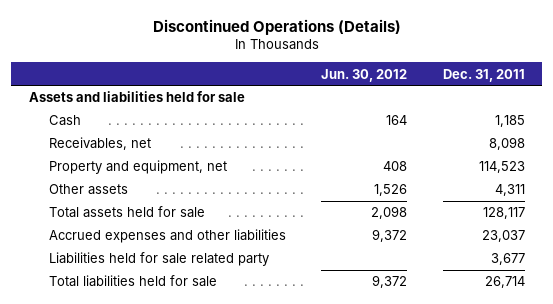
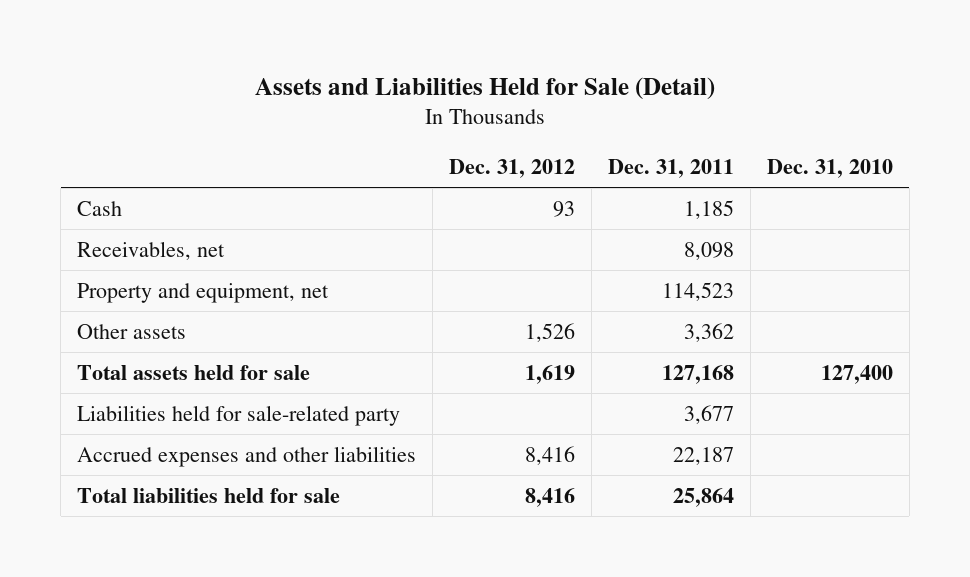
- Discontinued Operations (Details)
+ Assets and Liabilities Held for Sale (Detail)
- | Jun. 30, 2012 | Dec. 31, 2011
+ | Dec. 31, 2012 | Dec. 31, 2011 | Dec. 31, 2010
- Assets and liabilities held for sale
- Other assets | 1,526 | 4,311
- Total assets held for sale | 2,098 | 128,117
- Accrued expenses and other liabilities | 9,372 | 23,037
- Liabilities held for sale related party | | 3,677
- Total liabilities held for sale | 9,372 | 26,714
+ Other assets | 1,526 | 3,362 |
+ Total assets held for sale | 1,619 | 127,168 | 127,400
+ Liabilities held for sale-related party | | 3,677 |
+ Accrued expenses and other liabilities | 8,416 | 22,187 |
+ Total liabilities held for sale | 8,416 | 25,864 |

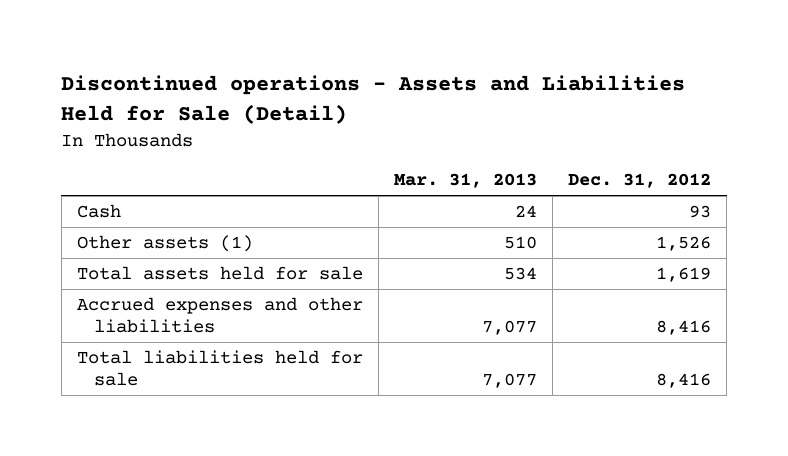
- Assets and Liabilities Held for Sale (Detail)
+ Discontinued operations - Assets and Liabilities Held for Sale (Detail)
- | Dec. 31, 2012 | Dec. 31, 2011 | Dec. 31, 2010
+ | Mar. 31, 2013 | Dec. 31, 2012
- Receivables, net | | 8,098 |
- Property and equipment, net | | 114,523 |
- Other assets | 1,526 | 3,362 |
+ Other assets (1) | 510 | 1,526
- Liabilities held for sale-related party | | 3,677 |

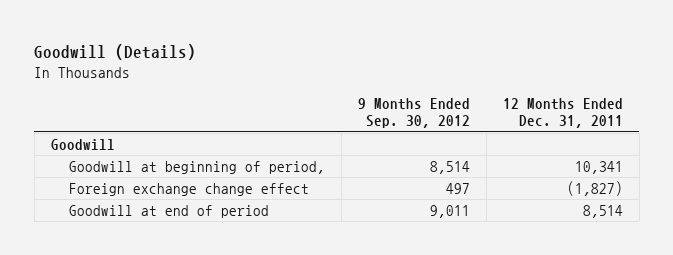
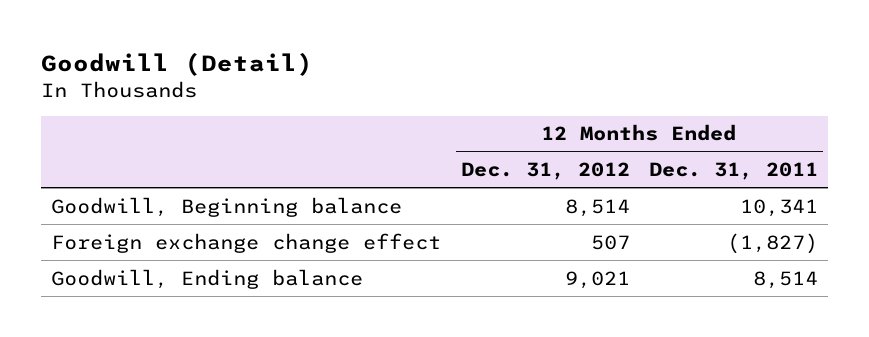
- Goodwill (Details)
+ Goodwill (Detail)
- | 9 Months Ended Sep. 30, 2012 | 12 Months Ended Dec. 31, 2011
+ | 12 Months Ended Dec. 31, 2012 | 12 Months Ended Dec. 31, 2011
- Goodwill
- Goodwill at beginning of period, | 8,514 | 10,341
+ Goodwill, Beginning balance | 8,514 | 10,341
- Goodwill at end of period | 9,011 | 8,514
+ Goodwill, Ending balance | 9,021 | 8,514

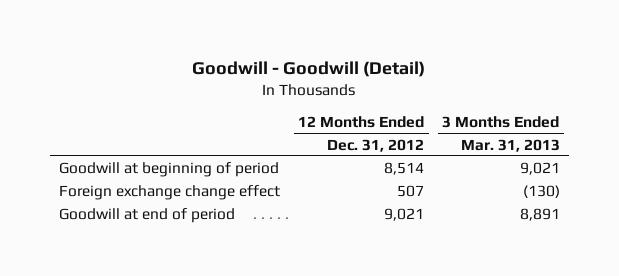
- Goodwill (Detail)
+ Goodwill - Goodwill (Detail)
- | 12 Months Ended Dec. 31, 2012 | 12 Months Ended Dec. 31, 2011
+ | 12 Months Ended Dec. 31, 2012 | 3 Months Ended Mar. 31, 2013
- Goodwill, Beginning balance | 8,514 | 10,341
+ Goodwill at beginning of period | 8,514 | 9,021
- Goodwill, Ending balance | 9,021 | 8,514
+ Goodwill at end of period | 9,021 | 8,891

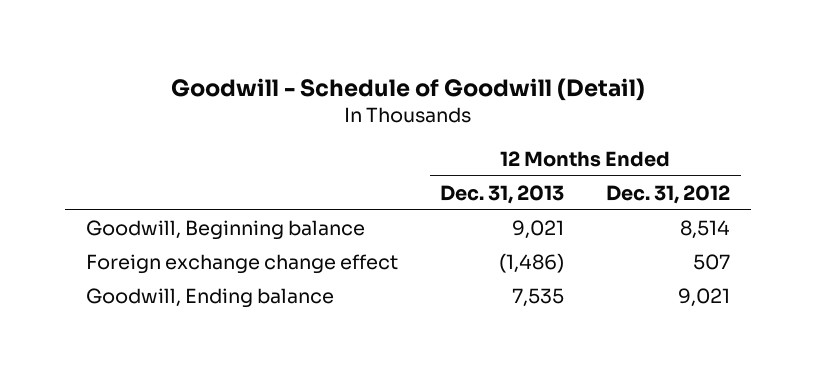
- Goodwill - Goodwill (Detail)
+ Goodwill - Schedule of Goodwill (Detail)
- | 12 Months Ended Dec. 31, 2012 | 3 Months Ended Mar. 31, 2013
+ | 12 Months Ended Dec. 31, 2013 | 12 Months Ended Dec. 31, 2012
- Goodwill at beginning of period | 8,514 | 9,021
+ Goodwill, Beginning balance | 9,021 | 8,514
- Goodwill at end of period | 9,021 | 8,891
+ Goodwill, Ending balance | 7,535 | 9,021

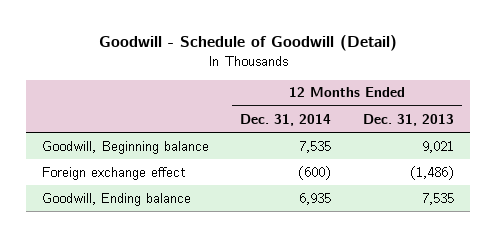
- | 12 Months Ended Dec. 31, 2013 | 12 Months Ended Dec. 31, 2012
+ | 12 Months Ended Dec. 31, 2014 | 12 Months Ended Dec. 31, 2013
- Foreign exchange change effect | (1,486) | 507
+ Foreign exchange effect | (600) | (1,486)

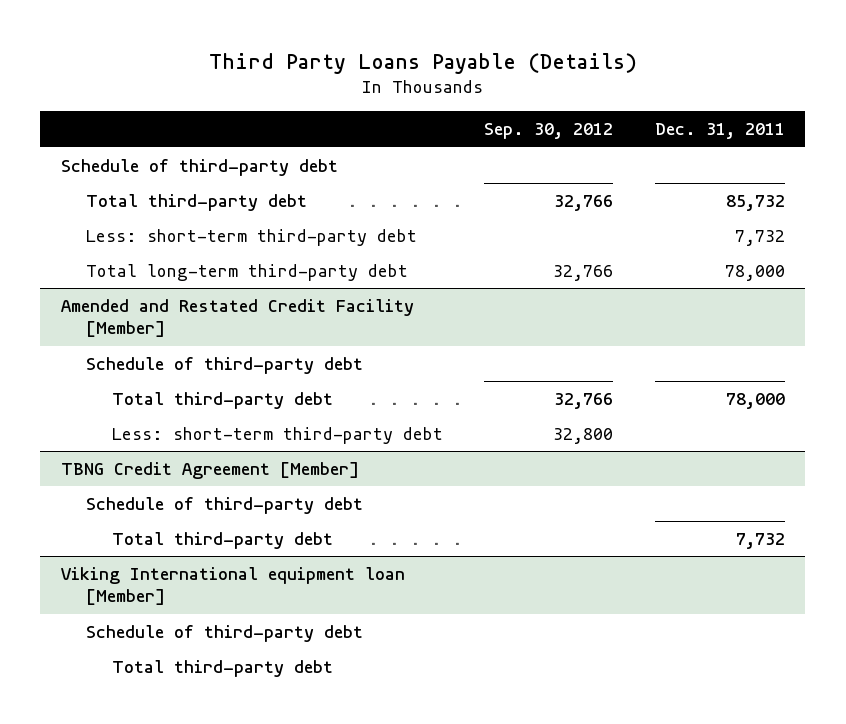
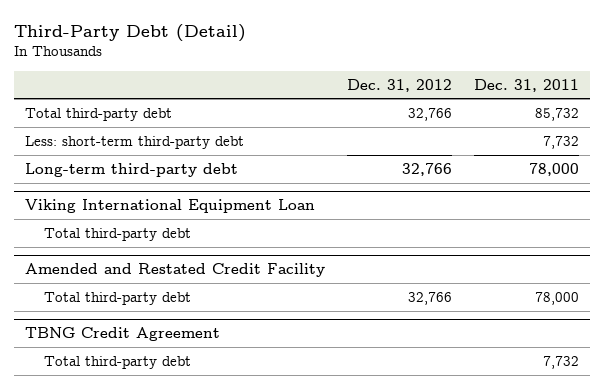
- Third Party Loans Payable (Details)
+ Third-Party Debt (Detail)
- | Sep. 30, 2012 | Dec. 31, 2011
+ | Dec. 31, 2012 | Dec. 31, 2011
- Schedule of third-party debt
- Total long-term third-party debt | 32,766 | 78,000
- Amended and Restated Credit Facility [Member]
- Schedule of third-party debt
+ Long-term third-party debt | 32,766 | 78,000
+ Viking International Equipment Loan
+ Total third-party debt
+ Amended and Restated Credit Facility
- Less: short-term third-party debt | 32,800 |
- TBNG Credit Agreement [Member]
- Schedule of third-party debt
+ TBNG Credit Agreement
- Viking International equipment loan [Member]
- Schedule of third-party debt
- Total third-party debt

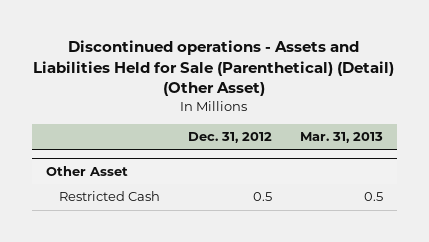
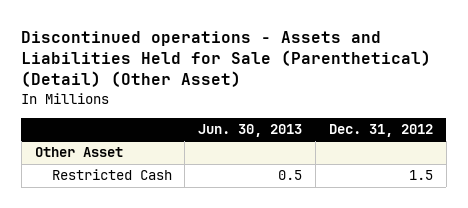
- | Dec. 31, 2012 | Mar. 31, 2013
+ | Jun. 30, 2013 | Dec. 31, 2012
@ Other Asset
- Restricted Cash | 0.5 | 0.5
+ Restricted Cash | 0.5 | 1.5

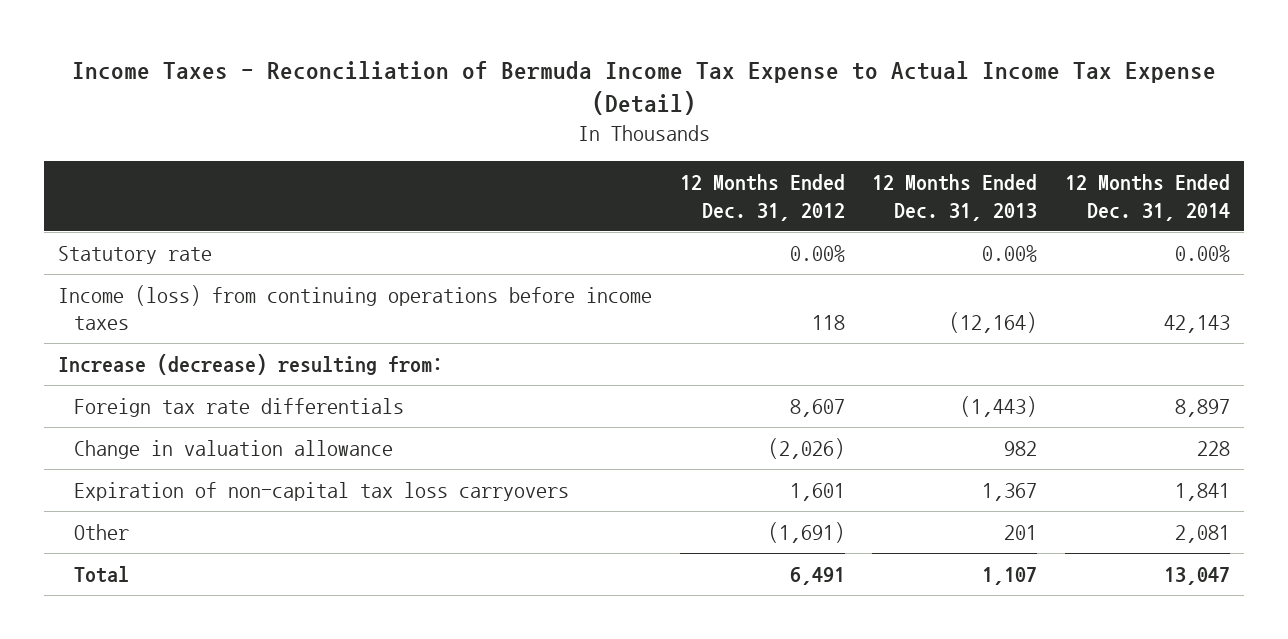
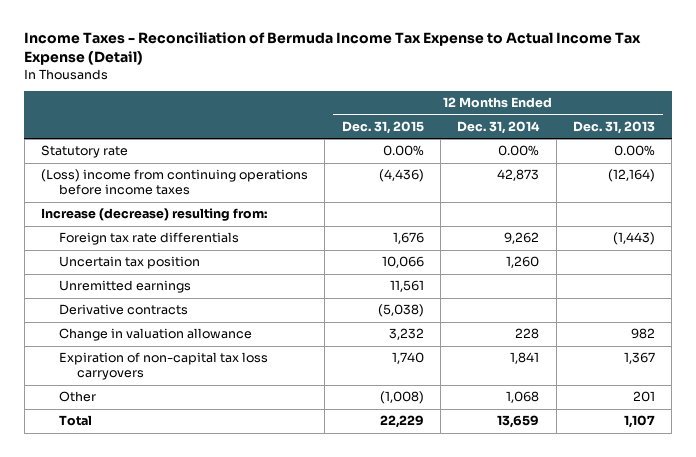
- | 12 Months Ended Dec. 31, 2012 | 12 Months Ended Dec. 31, 2013 | 12 Months Ended Dec. 31, 2014
+ | 12 Months Ended Dec. 31, 2015 | 12 Months Ended Dec. 31, 2014 | 12 Months Ended Dec. 31, 2013
- Income (loss) from continuing operations before income taxes | 118 | (12,164) | 42,143
+ (Loss) income from continuing operations before income taxes | (4,436) | 42,873 | (12,164)
- Foreign tax rate differentials | 8,607 | (1,443) | 8,897
+ Foreign tax rate differentials | 1,676 | 9,262 | (1,443)
+ Uncertain tax position | 10,066 | 1,260 |
+ Unremitted earnings | 11,561 | |
+ Derivative contracts | (5,038) | |
- Other | (1,691) | 201 | 2,081
- Total | 6,491 | 1,107 | 13,047
+ Other | (1,008) | 1,068 | 201
+ Total | 22,229 | 13,659 | 1,107

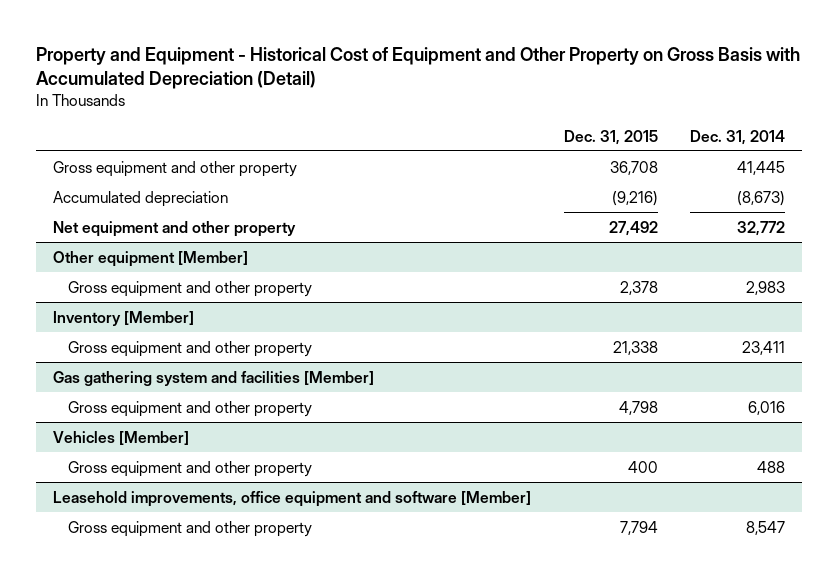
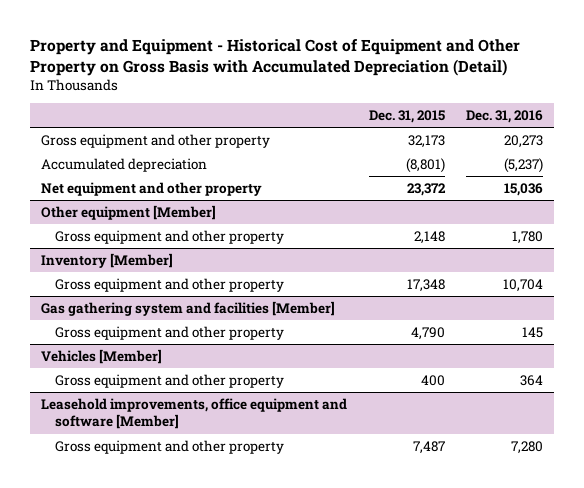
- | Dec. 31, 2015 | Dec. 31, 2014
+ | Dec. 31, 2015 | Dec. 31, 2016
- Gross equipment and other property | 36,708 | 41,445
- Accumulated depreciation | (9,216) | (8,673)
- Net equipment and other property | 27,492 | 32,772
+ Gross equipment and other property | 32,173 | 20,273
+ Accumulated depreciation | (8,801) | (5,237)
+ Net equipment and other property | 23,372 | 15,036
@ Other equipment [Member]
- Gross equipment and other property | 2,378 | 2,983
+ Gross equipment and other property | 2,148 | 1,780
@ Inventory [Member]
- Gross equipment and other property | 21,338 | 23,411
+ Gross equipment and other property | 17,348 | 10,704
@ Gas gathering system and facilities [Member]
- Gross equipment and other property | 4,798 | 6,016
+ Gross equipment and other property | 4,790 | 145
@ Leasehold improvements, office equipment and software [Member]
- Gross equipment and other property | 7,794 | 8,547
+ Gross equipment and other property | 7,487 | 7,280

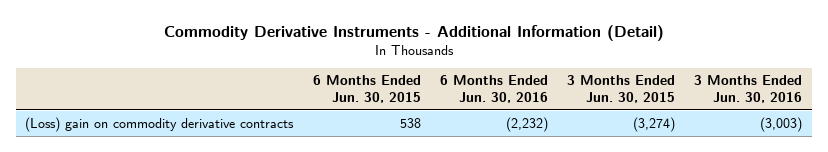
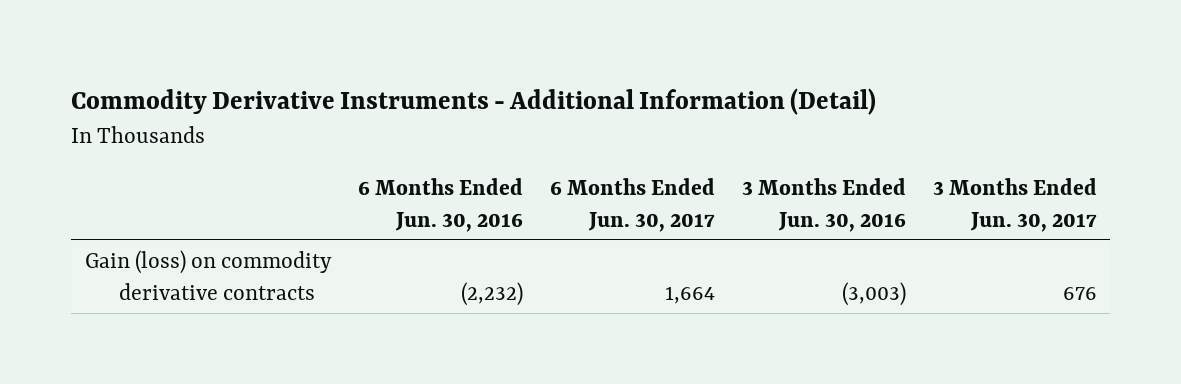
- | 6 Months Ended Jun. 30, 2015 | 6 Months Ended Jun. 30, 2016 | 3 Months Ended Jun. 30, 2015 | 3 Months Ended Jun. 30, 2016
+ | 6 Months Ended Jun. 30, 2016 | 6 Months Ended Jun. 30, 2017 | 3 Months Ended Jun. 30, 2016 | 3 Months Ended Jun. 30, 2017
- (Loss) gain on commodity derivative contracts | 538 | (2,232) | (3,274) | (3,003)
+ Gain (loss) on commodity derivative contracts | (2,232) | 1,664 | (3,003) | 676

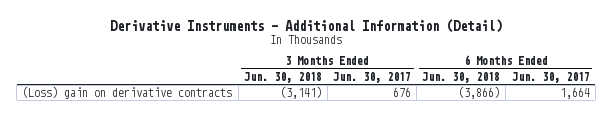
- Commodity Derivative Instruments - Additional Information (Detail)
+ Derivative Instruments - Additional Information (Detail)
- | 6 Months Ended Jun. 30, 2016 | 6 Months Ended Jun. 30, 2017 | 3 Months Ended Jun. 30, 2016 | 3 Months Ended Jun. 30, 2017
+ | 3 Months Ended Jun. 30, 2018 | 3 Months Ended Jun. 30, 2017 | 6 Months Ended Jun. 30, 2018 | 6 Months Ended Jun. 30, 2017
- Gain (loss) on commodity derivative contracts | (2,232) | 1,664 | (3,003) | 676
+ (Loss) gain on derivative contracts | (3,141) | 676 | (3,866) | 1,664

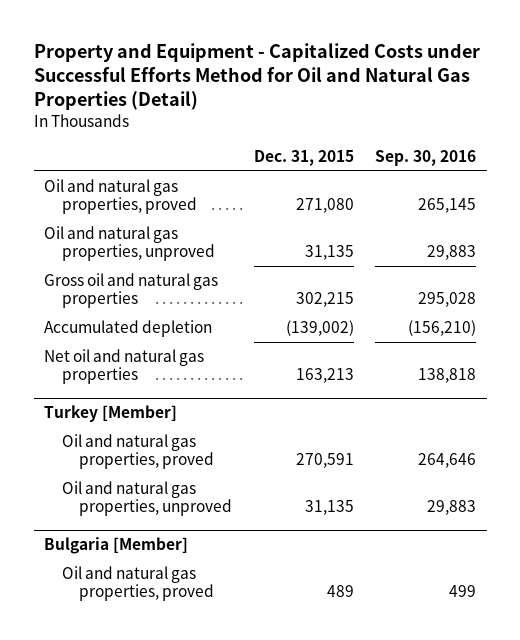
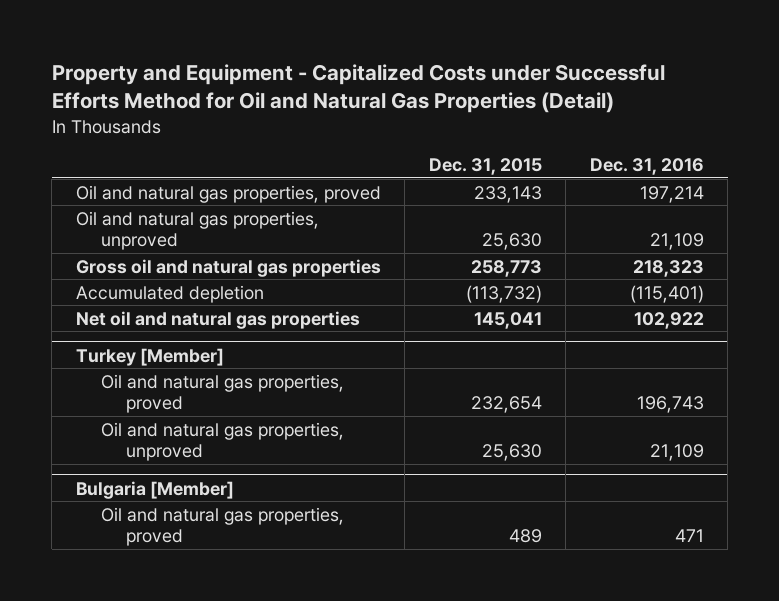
- | Dec. 31, 2015 | Sep. 30, 2016
+ | Dec. 31, 2015 | Dec. 31, 2016
- Oil and natural gas properties, proved | 271,080 | 265,145
- Oil and natural gas properties, unproved | 31,135 | 29,883
- Gross oil and natural gas properties | 302,215 | 295,028
- Accumulated depletion | (139,002) | (156,210)
- Net oil and natural gas properties | 163,213 | 138,818
+ Oil and natural gas properties, proved | 233,143 | 197,214
+ Oil and natural gas properties, unproved | 25,630 | 21,109
+ Gross oil and natural gas properties | 258,773 | 218,323
+ Accumulated depletion | (113,732) | (115,401)
+ Net oil and natural gas properties | 145,041 | 102,922
@ Turkey [Member]
- Oil and natural gas properties, proved | 270,591 | 264,646
- Oil and natural gas properties, unproved | 31,135 | 29,883
+ Oil and natural gas properties, proved | 232,654 | 196,743
+ Oil and natural gas properties, unproved | 25,630 | 21,109

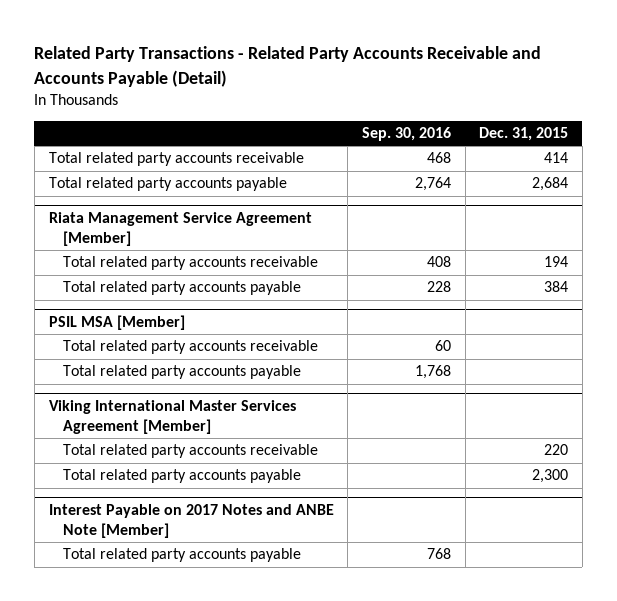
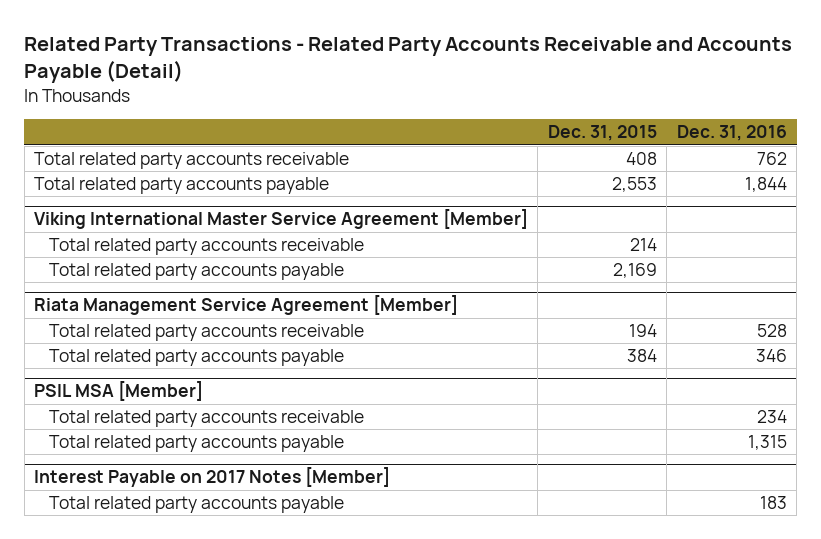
- | Sep. 30, 2016 | Dec. 31, 2015
+ | Dec. 31, 2015 | Dec. 31, 2016
- Total related party accounts receivable | 468 | 414
- Total related party accounts payable | 2,764 | 2,684
+ Total related party accounts receivable | 408 | 762
+ Total related party accounts payable | 2,553 | 1,844
+ Viking International Master Service Agreement [Member]
+ Total related party accounts receivable | 214 |
+ Total related party accounts payable | 2,169 |
- Viking International Master Services Agreement [Member]
- Total related party accounts receivable | | 220
- Total related party accounts payable | | 2,300
- Interest Payable on 2017 Notes and ANBE Note [Member]
+ Interest Payable on 2017 Notes [Member]

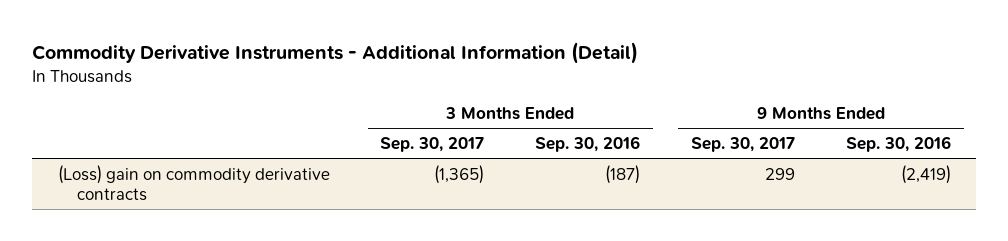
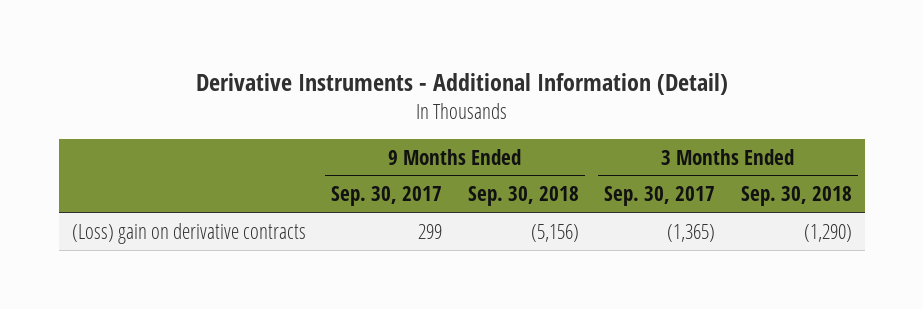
- Commodity Derivative Instruments - Additional Information (Detail)
+ Derivative Instruments - Additional Information (Detail)
- | 3 Months Ended Sep. 30, 2017 | 3 Months Ended Sep. 30, 2016 | 9 Months Ended Sep. 30, 2017 | 9 Months Ended Sep. 30, 2016
+ | 9 Months Ended Sep. 30, 2017 | 9 Months Ended Sep. 30, 2018 | 3 Months Ended Sep. 30, 2017 | 3 Months Ended Sep. 30, 2018
- (Loss) gain on commodity derivative contracts | (1,365) | (187) | 299 | (2,419)
+ (Loss) gain on derivative contracts | 299 | (5,156) | (1,365) | (1,290)

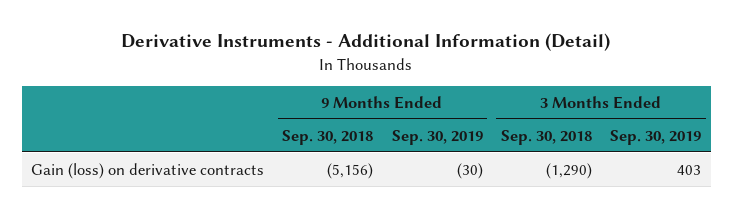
- | 9 Months Ended Sep. 30, 2017 | 9 Months Ended Sep. 30, 2018 | 3 Months Ended Sep. 30, 2017 | 3 Months Ended Sep. 30, 2018
+ | 9 Months Ended Sep. 30, 2018 | 9 Months Ended Sep. 30, 2019 | 3 Months Ended Sep. 30, 2018 | 3 Months Ended Sep. 30, 2019
- (Loss) gain on derivative contracts | 299 | (5,156) | (1,365) | (1,290)
+ Gain (loss) on derivative contracts | (5,156) | (30) | (1,290) | 403

